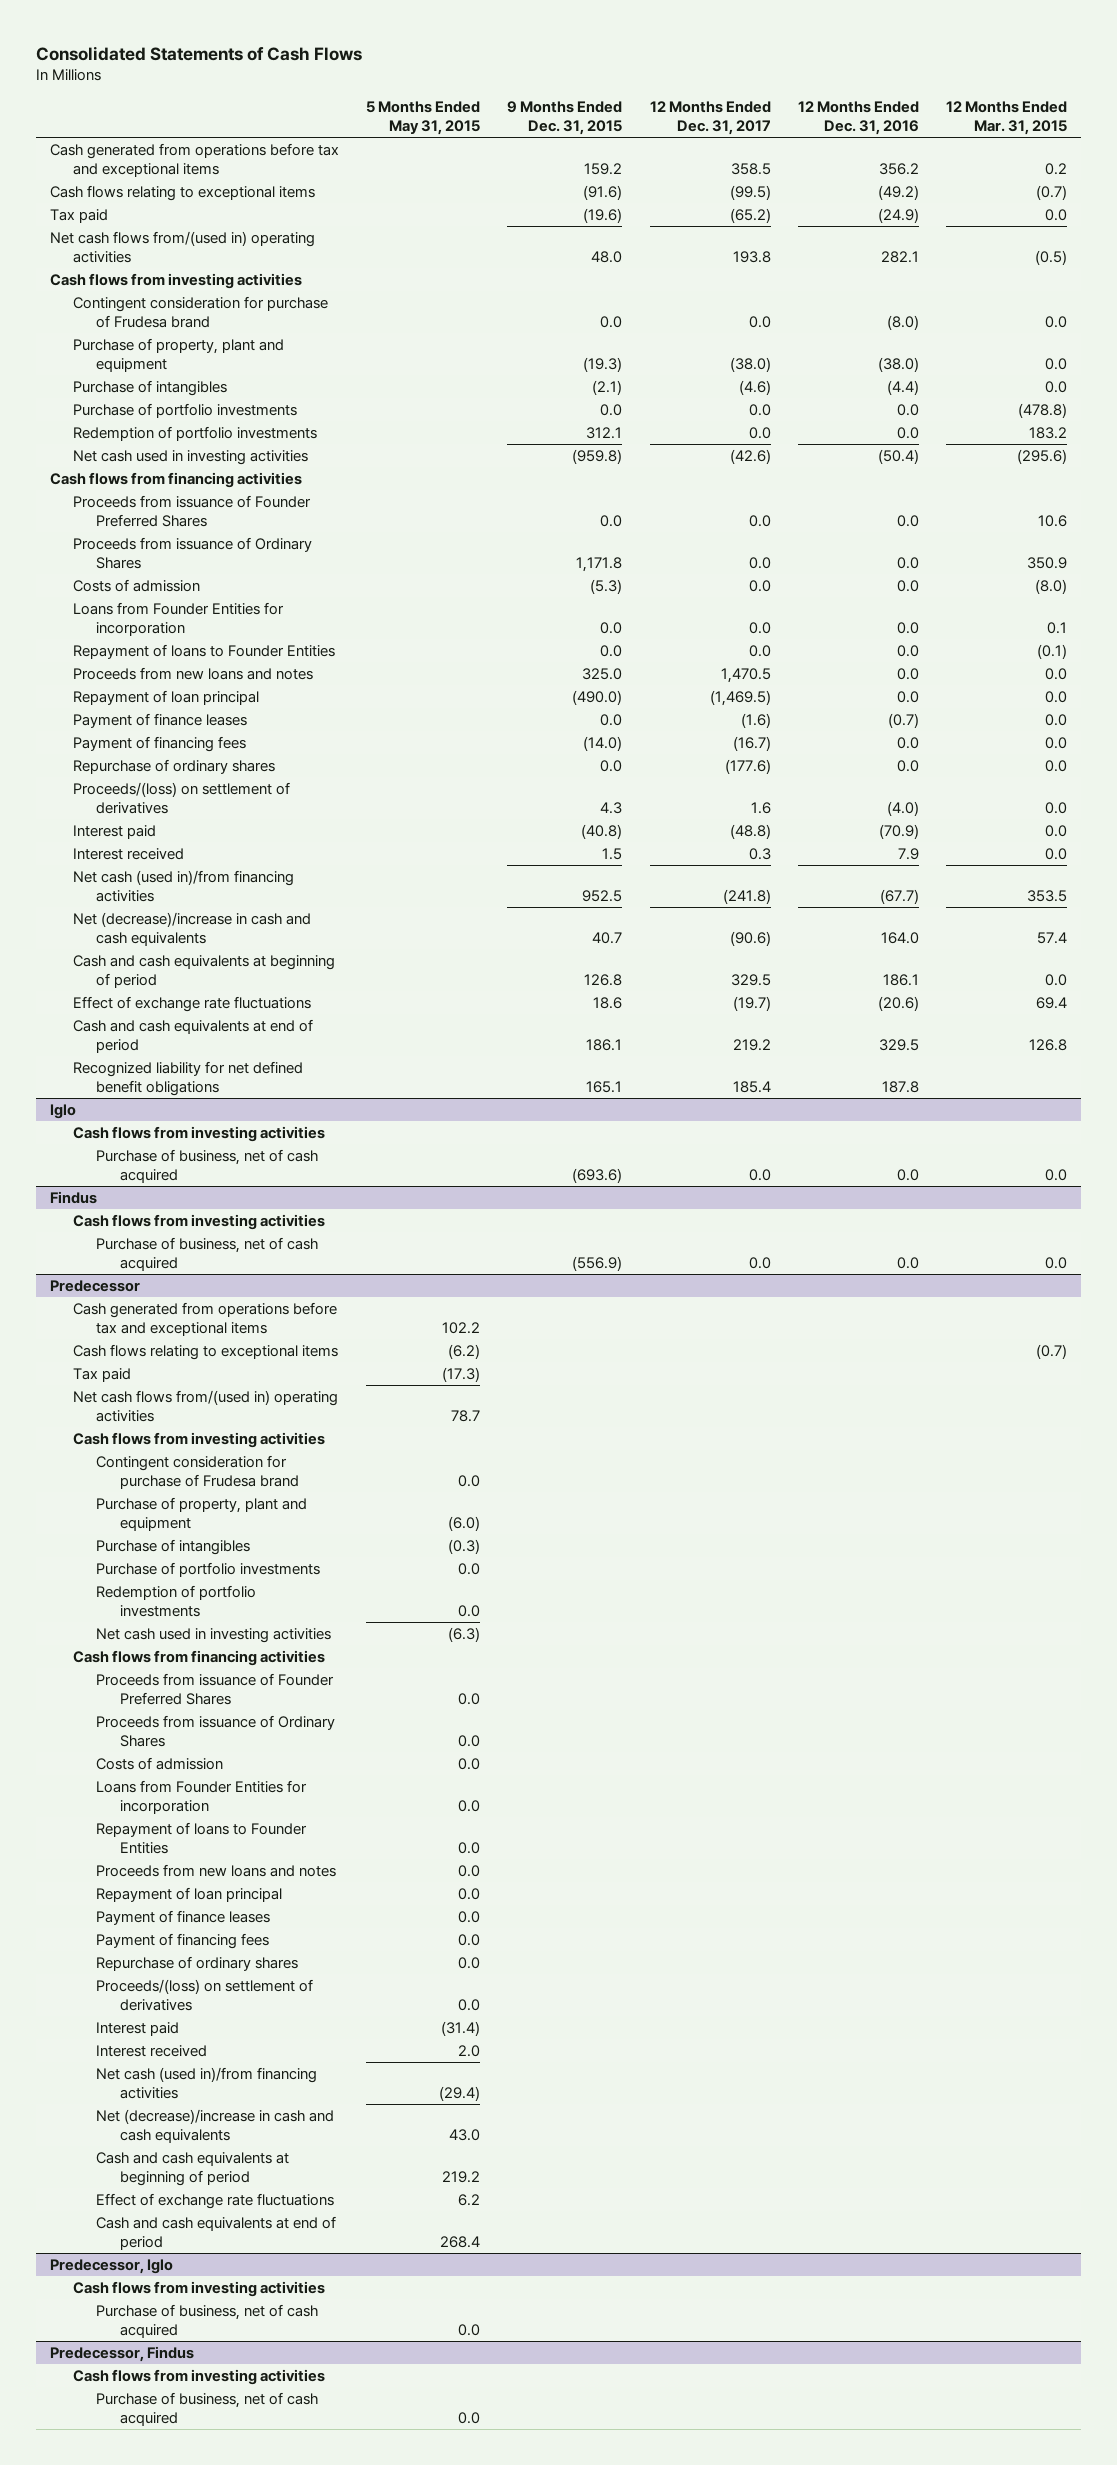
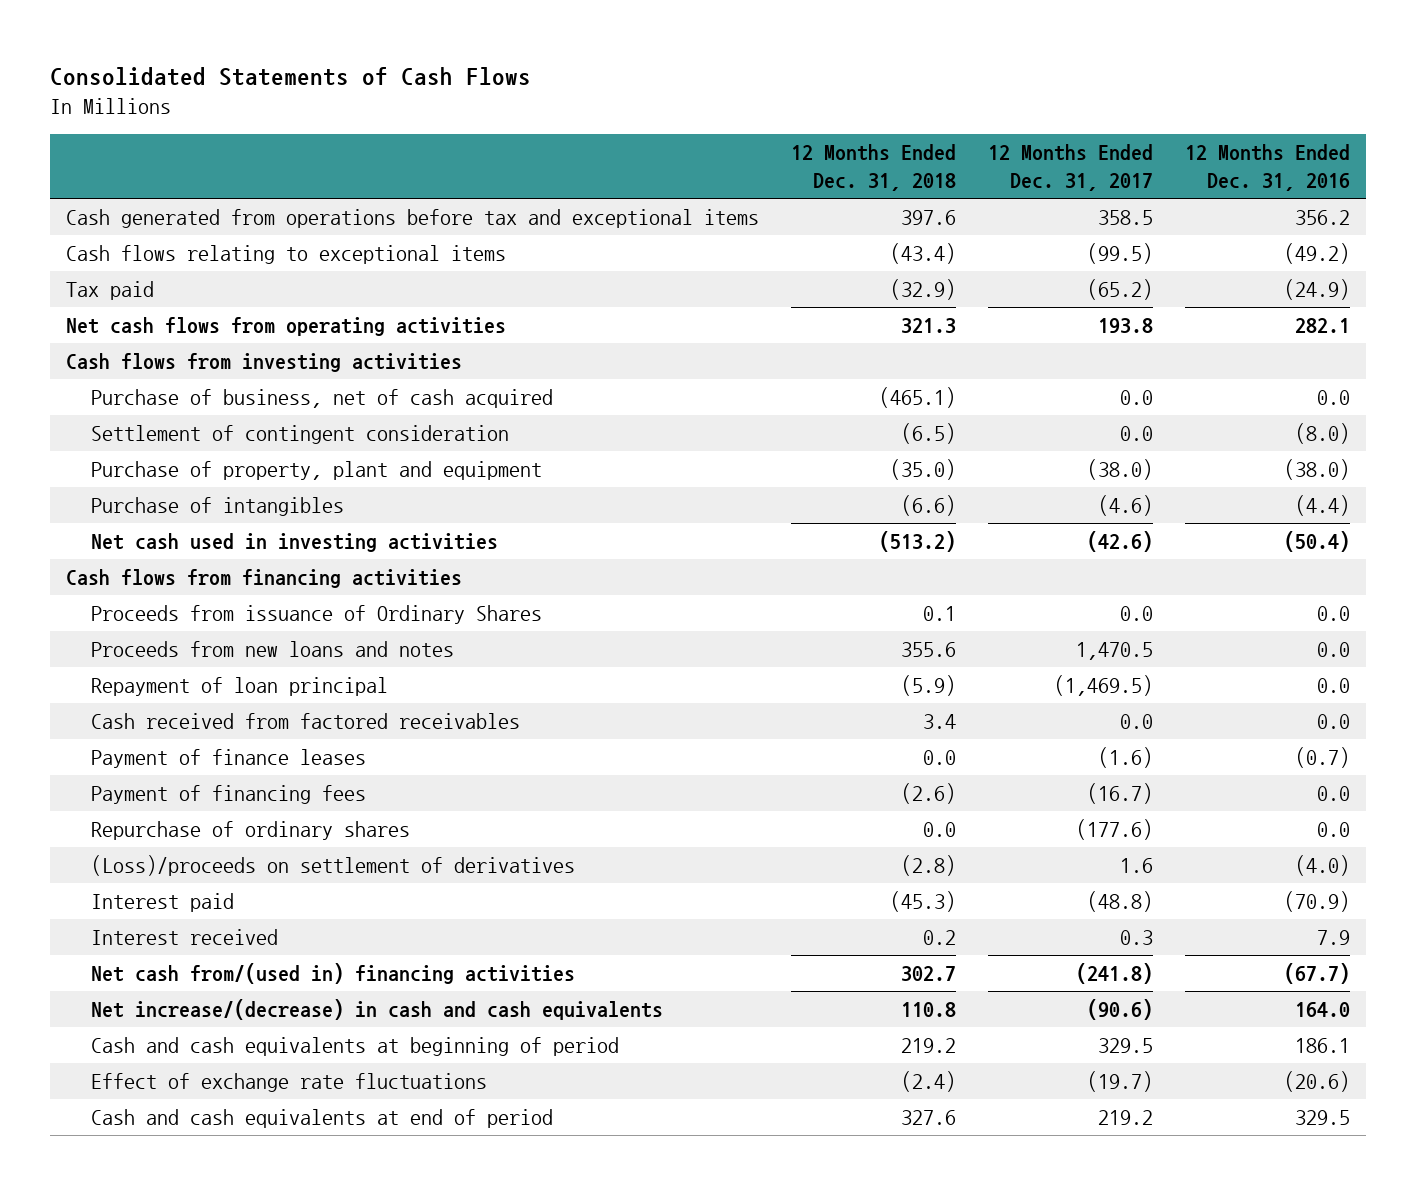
- | 5 Months Ended May 31, 2015 | 9 Months Ended Dec. 31, 2015 | 12 Months Ended Dec. 31, 2017 | 12 Months Ended Dec. 31, 2016 | 12 Months Ended Mar. 31, 2015
+ | 12 Months Ended Dec. 31, 2018 | 12 Months Ended Dec. 31, 2017 | 12 Months Ended Dec. 31, 2016
- Net cash flows from/(used in) operating activities | | 48.0 | 193.8 | 282.1 | (0.5)
+ Net cash flows from operating activities | 321.3 | 193.8 | 282.1
- Contingent consideration for purchase of Frudesa brand | | 0.0 | 0.0 | (8.0) | 0.0
+ Purchase of business, net of cash acquired | (465.1) | 0.0 | 0.0
+ Settlement of contingent consideration | (6.5) | 0.0 | (8.0)
- Purchase of portfolio investments | | 0.0 | 0.0 | 0.0 | (478.8)
- Redemption of portfolio investments | | 312.1 | 0.0 | 0.0 | 183.2
- Proceeds from issuance of Founder Preferred Shares | | 0.0 | 0.0 | 0.0 | 10.6
- Costs of admission | | (5.3) | 0.0 | 0.0 | (8.0)
- Loans from Founder Entities for incorporation | | 0.0 | 0.0 | 0.0 | 0.1
- Repayment of loans to Founder Entities | | 0.0 | 0.0 | 0.0 | (0.1)
+ Cash received from factored receivables | 3.4 | 0.0 | 0.0
- Proceeds/(loss) on settlement of derivatives | | 4.3 | 1.6 | (4.0) | 0.0
+ (Loss)/proceeds on settlement of derivatives | (2.8) | 1.6 | (4.0)
- Net cash (used in)/from financing activities | | 952.5 | (241.8) | (67.7) | 353.5
- Net (decrease)/increase in cash and cash equivalents | | 40.7 | (90.6) | 164.0 | 57.4
+ Net cash from/(used in) financing activities | 302.7 | (241.8) | (67.7)
+ Net increase/(decrease) in cash and cash equivalents | 110.8 | (90.6) | 164.0
- Recognized liability for net defined benefit obligations | | 165.1 | 185.4 | 187.8 |
- Iglo
- Cash flows from investing activities
- Purchase of business, net of cash acquired | | (693.6) | 0.0 | 0.0 | 0.0
- Findus
- Cash flows from investing activities
- Purchase of business, net of cash acquired | | (556.9) | 0.0 | 0.0 | 0.0
- Predecessor
- Cash generated from operations before tax and exceptional items | 102.2 | | | |
- Cash flows relating to exceptional items | (6.2) | | | | (0.7)
- Tax paid | (17.3) | | | |
- Net cash flows from/(used in) operating activities | 78.7 | | | |
- Cash flows from investing activities
- Contingent consideration for purchase of Frudesa brand | 0.0 | | | |
- Purchase of property, plant and equipment | (6.0) | | | |
- Purchase of intangibles | (0.3) | | | |
- Purchase of portfolio investments | 0.0 | | | |
- Redemption of portfolio investments | 0.0 | | | |
- Net cash used in investing activities | (6.3) | | | |
- Cash flows from financing activities
- Proceeds from issuance of Founder Preferred Shares | 0.0 | | | |
- Proceeds from issuance of Ordinary Shares | 0.0 | | | |
- Costs of admission | 0.0 | | | |
- Loans from Founder Entities for incorporation | 0.0 | | | |
- Repayment of loans to Founder Entities | 0.0 | | | |
- Proceeds from new loans and notes | 0.0 | | | |
- Repayment of loan principal | 0.0 | | | |
- Payment of finance leases | 0.0 | | | |
- Payment of financing fees | 0.0 | | | |
- Repurchase of ordinary shares | 0.0 | | | |
- Proceeds/(loss) on settlement of derivatives | 0.0 | | | |
- Interest paid | (31.4) | | | |
- Interest received | 2.0 | | | |
- Net cash (used in)/from financing activities | (29.4) | | | |
- Net (decrease)/increase in cash and cash equivalents | 43.0 | | | |
- Cash and cash equivalents at beginning of period | 219.2 | | | |
- Effect of exchange rate fluctuations | 6.2 | | | |
- Cash and cash equivalents at end of period | 268.4 | | | |
- Predecessor, Iglo
- Cash flows from investing activities
- Purchase of business, net of cash acquired | 0.0 | | | |
- Predecessor, Findus
- Cash flows from investing activities
- Purchase of business, net of cash acquired | 0.0 | | | |

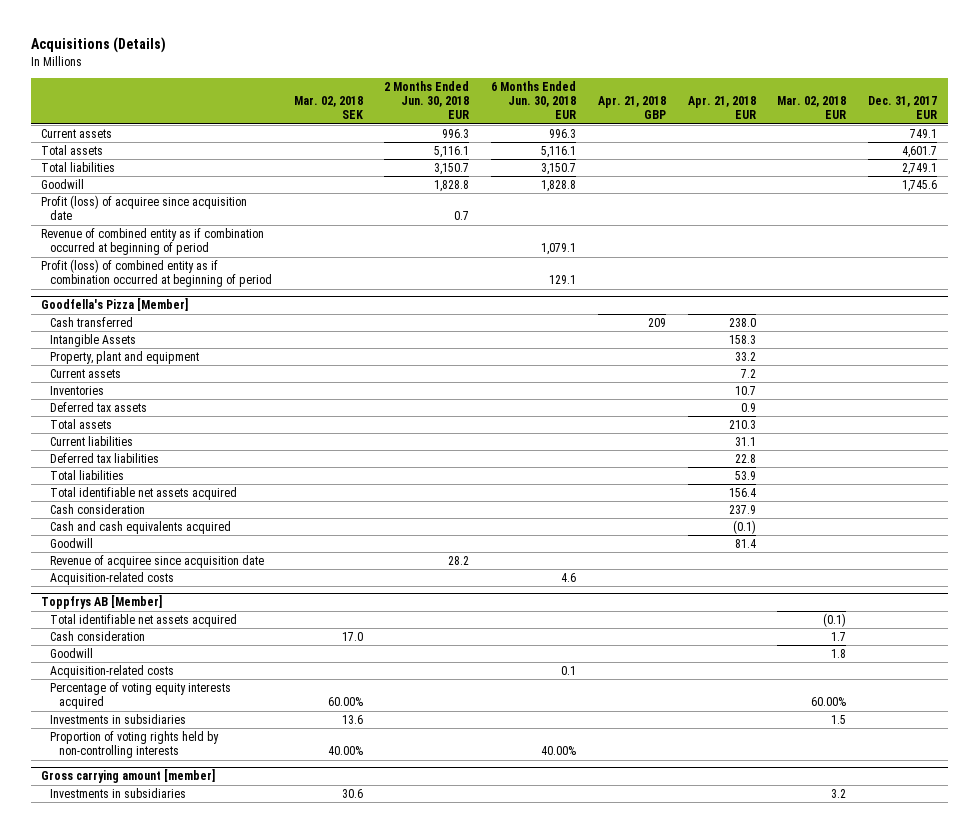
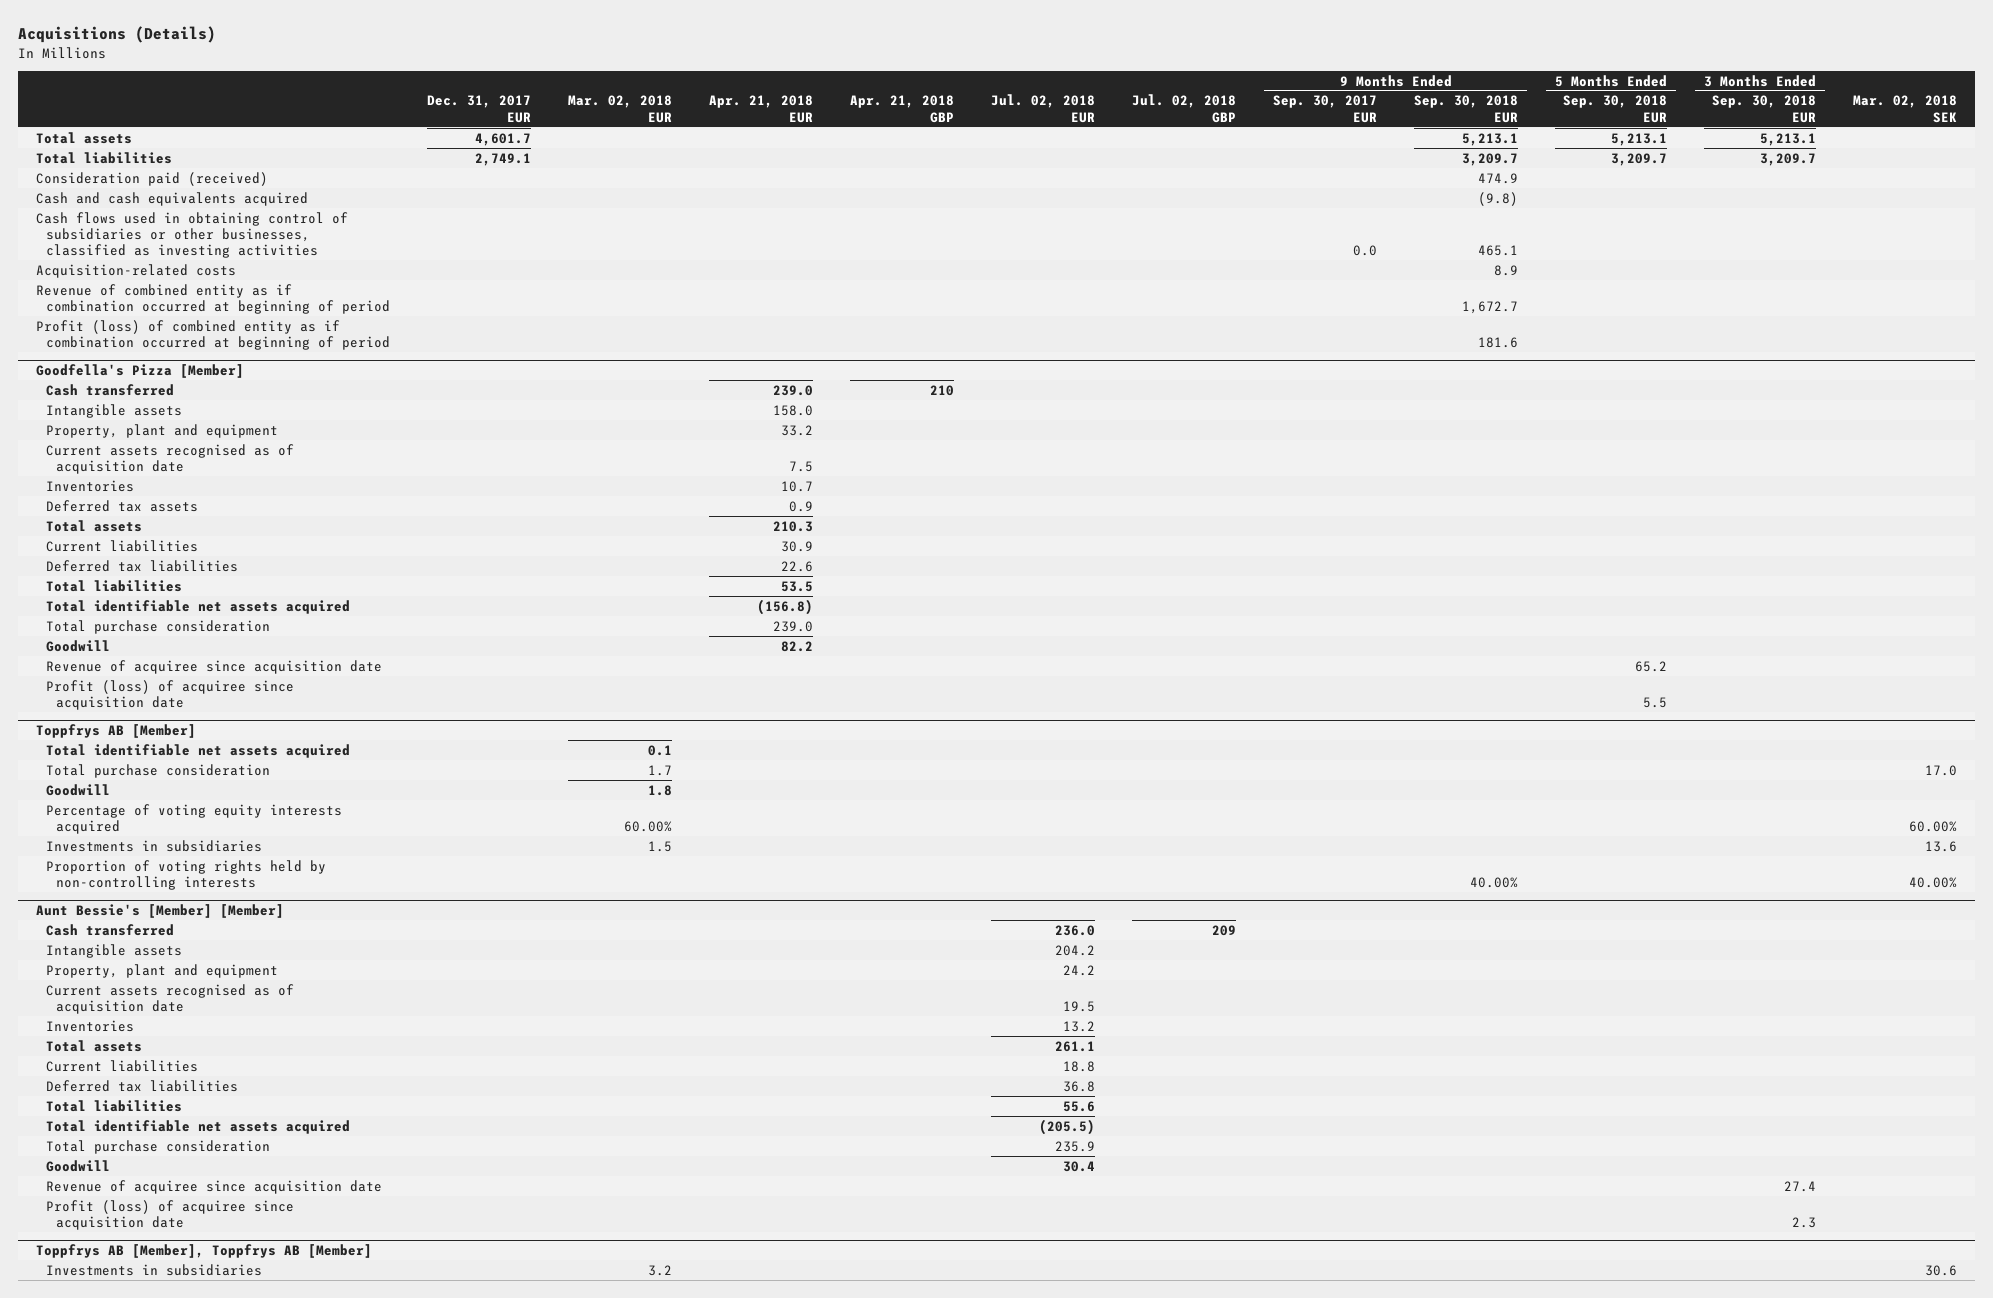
- | Mar. 02, 2018 SEK | 2 Months Ended Jun. 30, 2018 EUR | 6 Months Ended Jun. 30, 2018 EUR | Apr. 21, 2018 GBP | Apr. 21, 2018 EUR | Mar. 02, 2018 EUR | Dec. 31, 2017 EUR
+ | Dec. 31, 2017 EUR | Mar. 02, 2018 EUR | Apr. 21, 2018 EUR | Apr. 21, 2018 GBP | Jul. 02, 2018 EUR | Jul. 02, 2018 GBP | 9 Months Ended Sep. 30, 2017 EUR | 9 Months Ended Sep. 30, 2018 EUR | 5 Months Ended Sep. 30, 2018 EUR | 3 Months Ended Sep. 30, 2018 EUR | Mar. 02, 2018 SEK
- Current assets | | 996.3 | 996.3 | | | | 749.1
- Goodwill | | 1,828.8 | 1,828.8 | | | | 1,745.6
- Profit (loss) of acquiree since acquisition date | | 0.7 | | | | |
+ Consideration paid (received) | | | | | | | | 474.9 | | |
+ Cash and cash equivalents acquired | | | | | | | | (9.8) | | |
+ Cash flows used in obtaining control of subsidiaries or other businesses, classified as investing activities | | | | | | | 0.0 | 465.1 | | |
+ Acquisition-related costs | | | | | | | | 8.9 | | |
@ Goodfella's Pizza [Member]
- Cash transferred | | | | 209 | 238.0 | |
- Intangible Assets | | | | | 158.3 | |
+ Cash transferred | | | 239.0 | 210 | | | | | | |
+ Intangible assets | | | 158.0 | | | | | | | |
- Current assets | | | | | 7.2 | |
+ Current assets recognised as of acquisition date | | | 7.5 | | | | | | | |
- Current liabilities | | | | | 31.1 | |
- Deferred tax liabilities | | | | | 22.8 | |
- Total liabilities | | | | | 53.9 | |
- Total identifiable net assets acquired | | | | | 156.4 | |
- Cash consideration | | | | | 237.9 | |
- Cash and cash equivalents acquired | | | | | (0.1) | |
- Goodwill | | | | | 81.4 | |
+ Current liabilities | | | 30.9 | | | | | | | |
+ Deferred tax liabilities | | | 22.6 | | | | | | | |
+ Total liabilities | | | 53.5 | | | | | | | |
+ Total identifiable net assets acquired | | | (156.8) | | | | | | | |
+ Total purchase consideration | | | 239.0 | | | | | | | |
+ Goodwill | | | 82.2 | | | | | | | |
- Acquisition-related costs | | | 4.6 | | | |
+ Profit (loss) of acquiree since acquisition date | | | | | | | | | 5.5 | |
@ Toppfrys AB [Member]
- Total identifiable net assets acquired | | | | | | (0.1) |
- Cash consideration | 17.0 | | | | | 1.7 |
+ Total identifiable net assets acquired | | 0.1 | | | | | | | | |
+ Total purchase consideration | | 1.7 | | | | | | | | | 17.0
- Acquisition-related costs | | | 0.1 | | | |
- Gross carrying amount [member]
+ Aunt Bessie's [Member] [Member]
+ Cash transferred | | | | | 236.0 | 209 | | | | |
+ Intangible assets | | | | | 204.2 | | | | | |
+ Property, plant and equipment | | | | | 24.2 | | | | | |
+ Current assets recognised as of acquisition date | | | | | 19.5 | | | | | |
+ Inventories | | | | | 13.2 | | | | | |
+ Total assets | | | | | 261.1 | | | | | |
+ Current liabilities | | | | | 18.8 | | | | | |
+ Deferred tax liabilities | | | | | 36.8 | | | | | |
+ Total liabilities | | | | | 55.6 | | | | | |
+ Total identifiable net assets acquired | | | | | (205.5) | | | | | |
+ Total purchase consideration | | | | | 235.9 | | | | | |
+ Goodwill | | | | | 30.4 | | | | | |
+ Revenue of acquiree since acquisition date | | | | | | | | | | 27.4 |
+ Profit (loss) of acquiree since acquisition date | | | | | | | | | | 2.3 |
+ Toppfrys AB [Member], Toppfrys AB [Member]

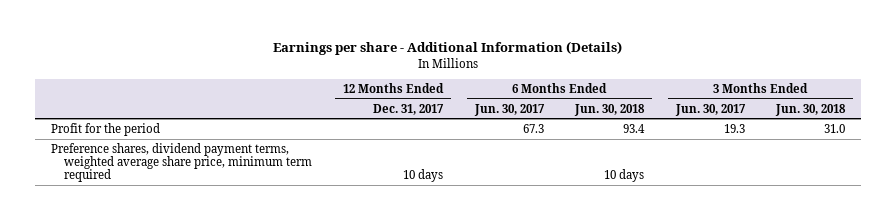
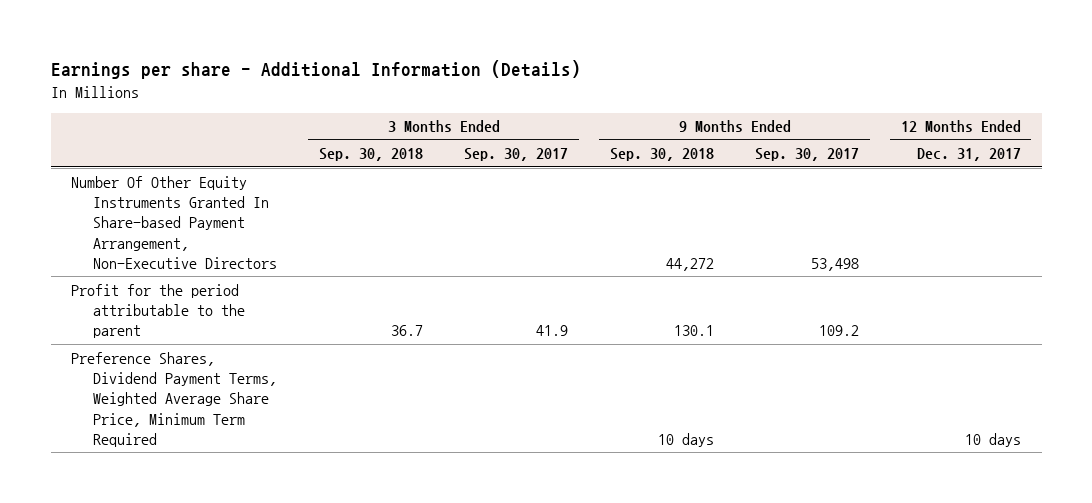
- | 12 Months Ended Dec. 31, 2017 | 6 Months Ended Jun. 30, 2017 | 6 Months Ended Jun. 30, 2018 | 3 Months Ended Jun. 30, 2017 | 3 Months Ended Jun. 30, 2018
+ | 3 Months Ended Sep. 30, 2018 | 3 Months Ended Sep. 30, 2017 | 9 Months Ended Sep. 30, 2018 | 9 Months Ended Sep. 30, 2017 | 12 Months Ended Dec. 31, 2017
- Profit for the period | | 67.3 | 93.4 | 19.3 | 31.0
- Preference shares, dividend payment terms, weighted average share price, minimum term required | 10 days | | 10 days | |
+ Number Of Other Equity Instruments Granted In Share-based Payment Arrangement, Non-Executive Directors | | | 44,272 | 53,498 |
+ Profit for the period attributable to the parent | 36.7 | 41.9 | 130.1 | 109.2 |
+ Preference Shares, Dividend Payment Terms, Weighted Average Share Price, Minimum Term Required | | | 10 days | | 10 days

